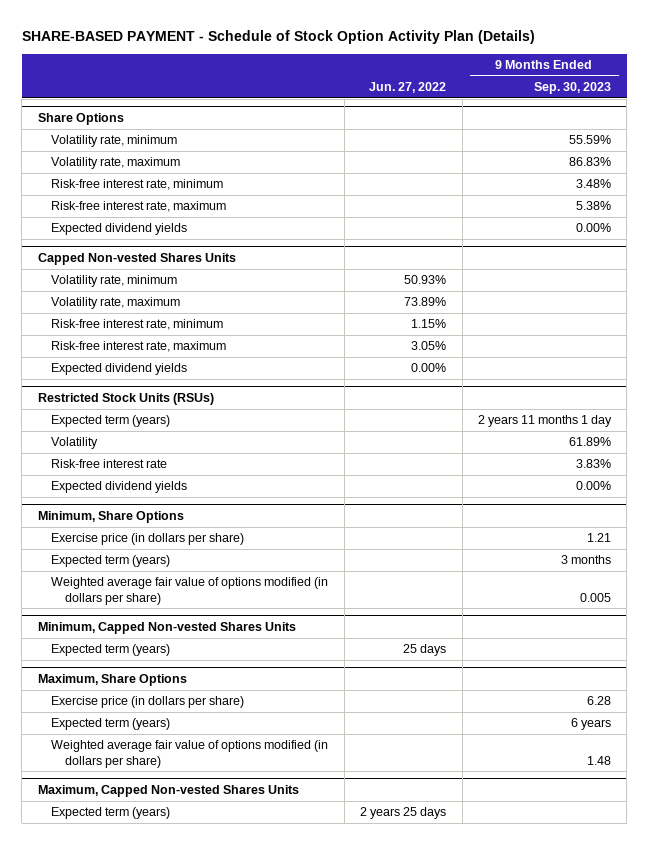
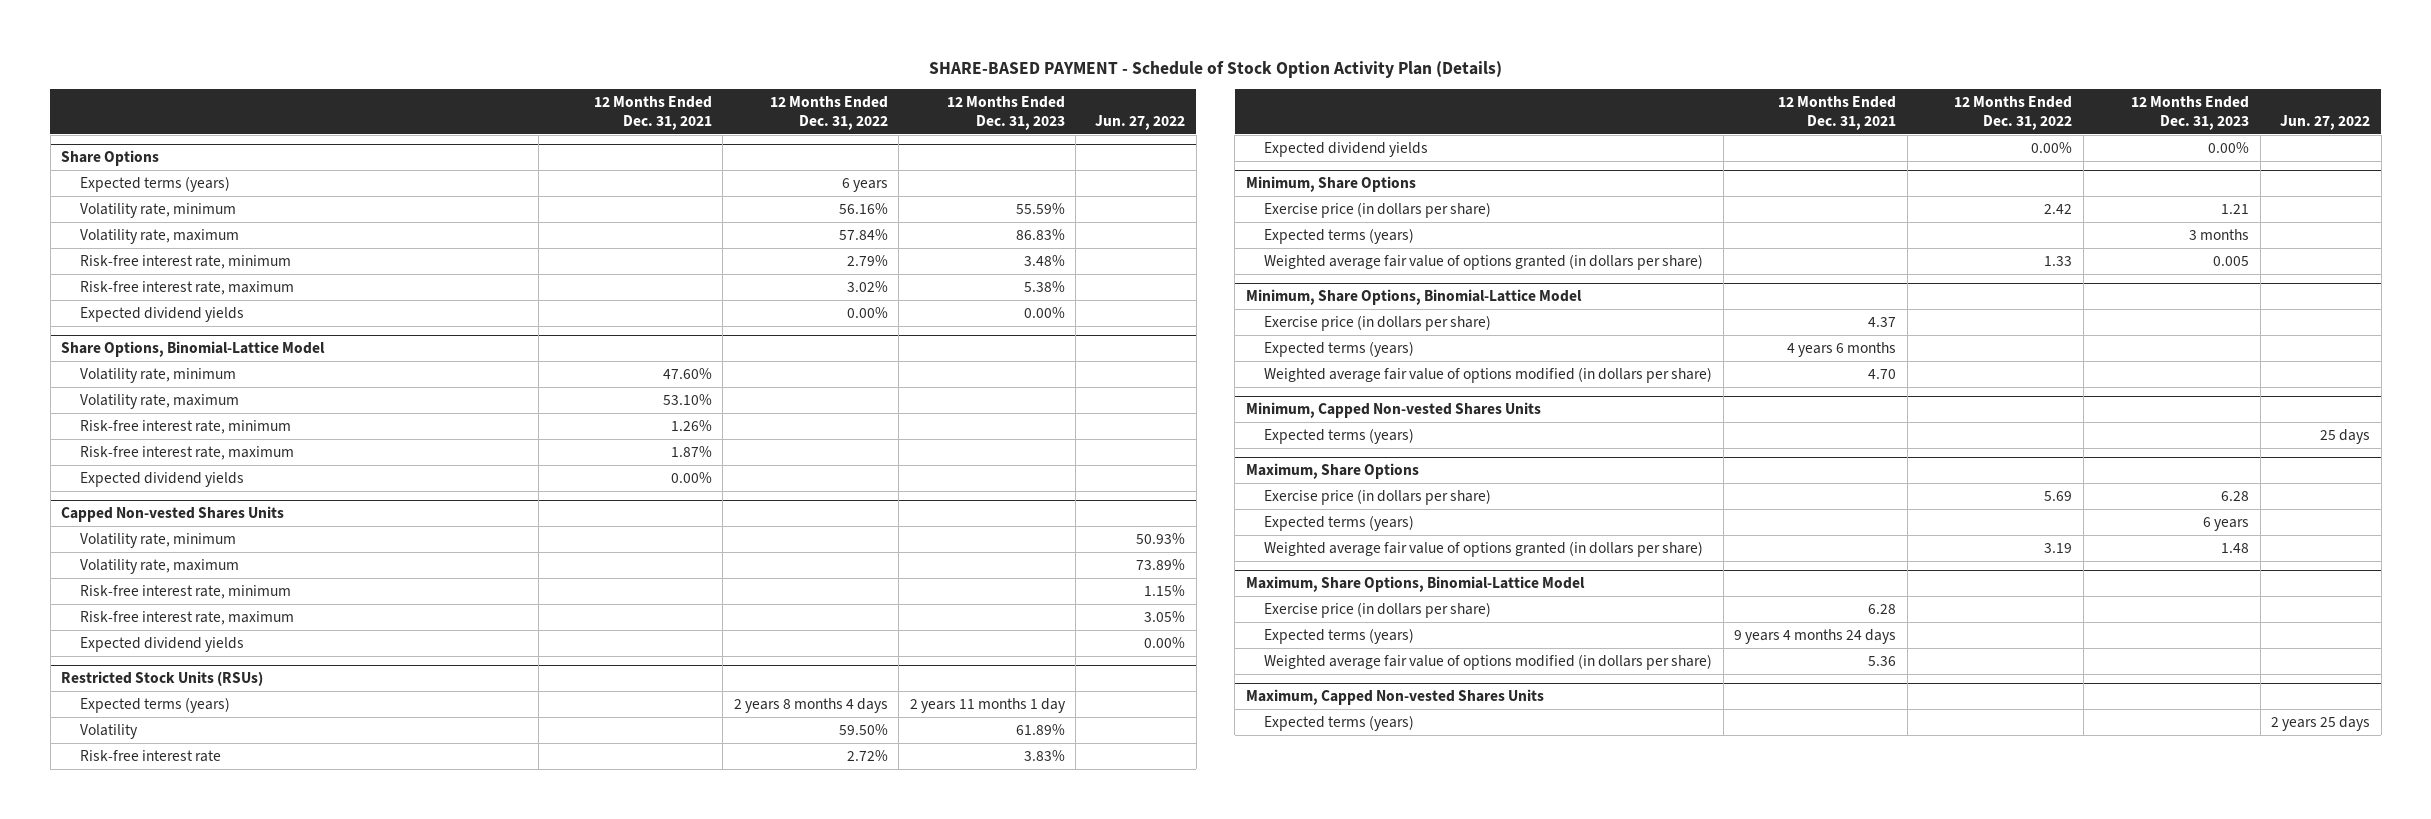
- | Jun. 27, 2022 | 9 Months Ended Sep. 30, 2023
+ | 12 Months Ended Dec. 31, 2021 | 12 Months Ended Dec. 31, 2022 | 12 Months Ended Dec. 31, 2023 | Jun. 27, 2022
@ Share Options
+ Expected terms (years) | | 6 years | |
+ Share Options, Binomial-Lattice Model
+ Volatility rate, minimum | 47.60% | | |
+ Volatility rate, maximum | 53.10% | | |
+ Risk-free interest rate, minimum | 1.26% | | |
+ Risk-free interest rate, maximum | 1.87% | | |
+ Expected dividend yields | 0.00% | | |
@ Restricted Stock Units (RSUs)
- Expected term (years) | | 2 years 11 months 1 day
+ Expected terms (years) | | 2 years 8 months 4 days | 2 years 11 months 1 day |
@ Minimum, Share Options
- Expected term (years) | | 3 months
- Weighted average fair value of options modified (in dollars per share) | | 0.005
+ Expected terms (years) | | | 3 months |
+ Weighted average fair value of options granted (in dollars per share) | | 1.33 | 0.005 |
+ Minimum, Share Options, Binomial-Lattice Model
+ Exercise price (in dollars per share) | 4.37 | | |
+ Expected terms (years) | 4 years 6 months | | |
+ Weighted average fair value of options modified (in dollars per share) | 4.70 | | |
@ Minimum, Capped Non-vested Shares Units
- Expected term (years) | 25 days |
+ Expected terms (years) | | | | 25 days
@ Maximum, Share Options
- Expected term (years) | | 6 years
- Weighted average fair value of options modified (in dollars per share) | | 1.48
+ Expected terms (years) | | | 6 years |
+ Weighted average fair value of options granted (in dollars per share) | | 3.19 | 1.48 |
+ Maximum, Share Options, Binomial-Lattice Model
+ Exercise price (in dollars per share) | 6.28 | | |
+ Expected terms (years) | 9 years 4 months 24 days | | |
+ Weighted average fair value of options modified (in dollars per share) | 5.36 | | |
@ Maximum, Capped Non-vested Shares Units
- Expected term (years) | 2 years 25 days |
+ Expected terms (years) | | | | 2 years 25 days

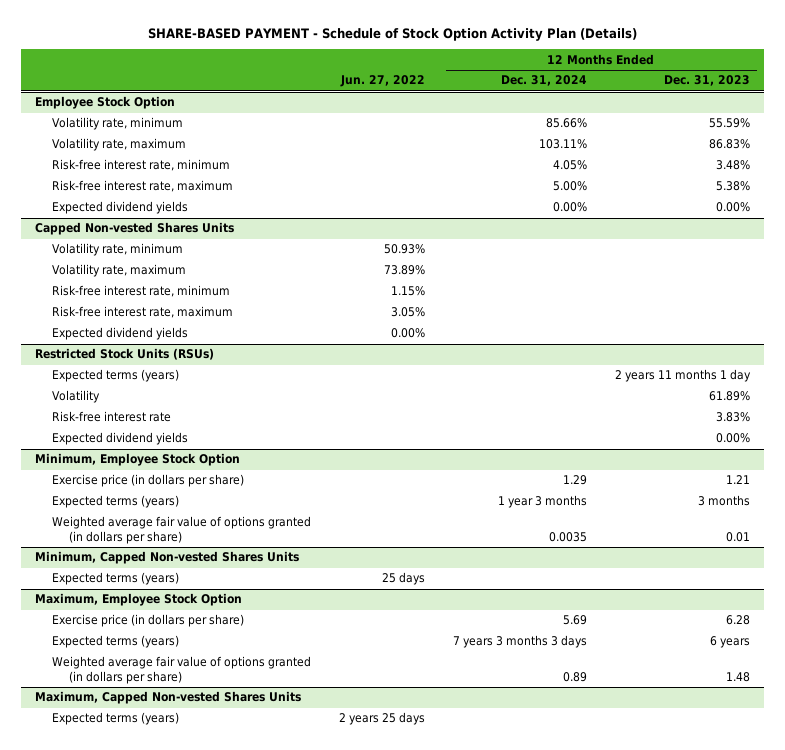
- | 12 Months Ended Dec. 31, 2021 | 12 Months Ended Dec. 31, 2022 | 12 Months Ended Dec. 31, 2023 | Jun. 27, 2022
+ | Jun. 27, 2022 | 12 Months Ended Dec. 31, 2024 | 12 Months Ended Dec. 31, 2023
- Share Options
- Expected terms (years) | | 6 years | |
+ Employee Stock Option
- Share Options, Binomial-Lattice Model
- Volatility rate, minimum | 47.60% | | |
- Volatility rate, maximum | 53.10% | | |
- Risk-free interest rate, minimum | 1.26% | | |
- Risk-free interest rate, maximum | 1.87% | | |
- Expected dividend yields | 0.00% | | |
- Minimum, Share Options
+ Minimum, Employee Stock Option
- Weighted average fair value of options granted (in dollars per share) | | 1.33 | 0.005 |
- Minimum, Share Options, Binomial-Lattice Model
- Exercise price (in dollars per share) | 4.37 | | |
- Expected terms (years) | 4 years 6 months | | |
- Weighted average fair value of options modified (in dollars per share) | 4.70 | | |
+ Weighted average fair value of options granted (in dollars per share) | | 0.0035 | 0.01
- Maximum, Share Options
+ Maximum, Employee Stock Option
- Maximum, Share Options, Binomial-Lattice Model
- Exercise price (in dollars per share) | 6.28 | | |
- Expected terms (years) | 9 years 4 months 24 days | | |
- Weighted average fair value of options modified (in dollars per share) | 5.36 | | |

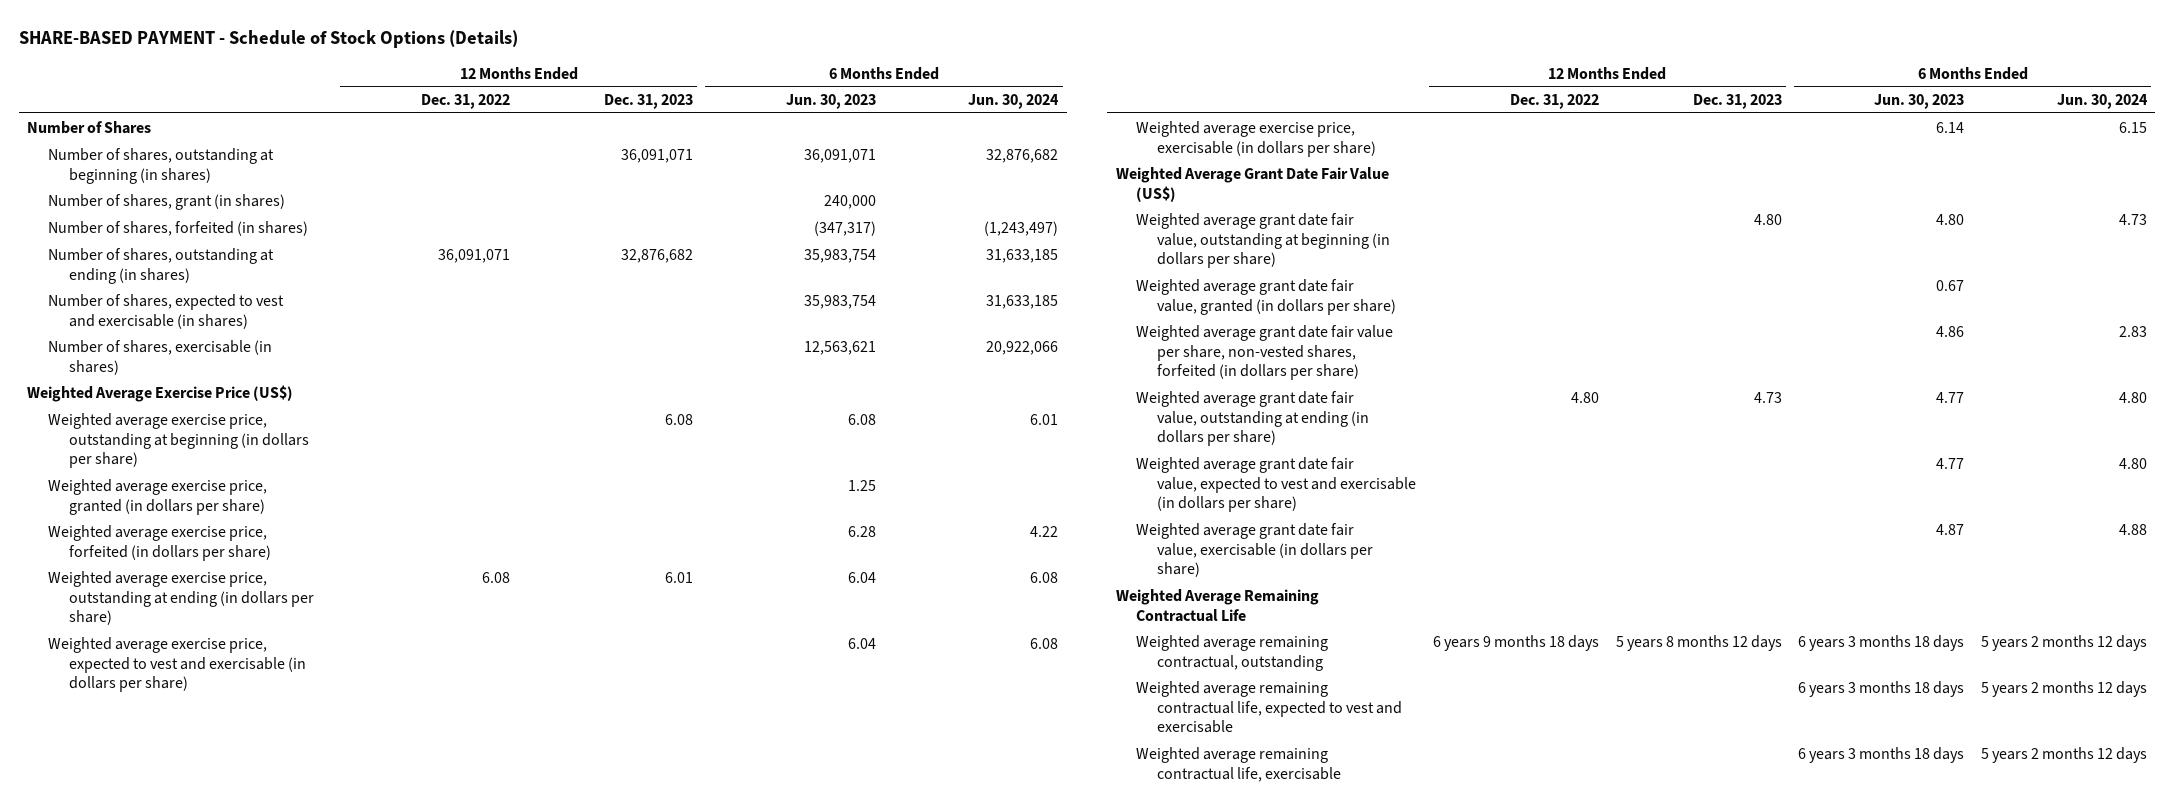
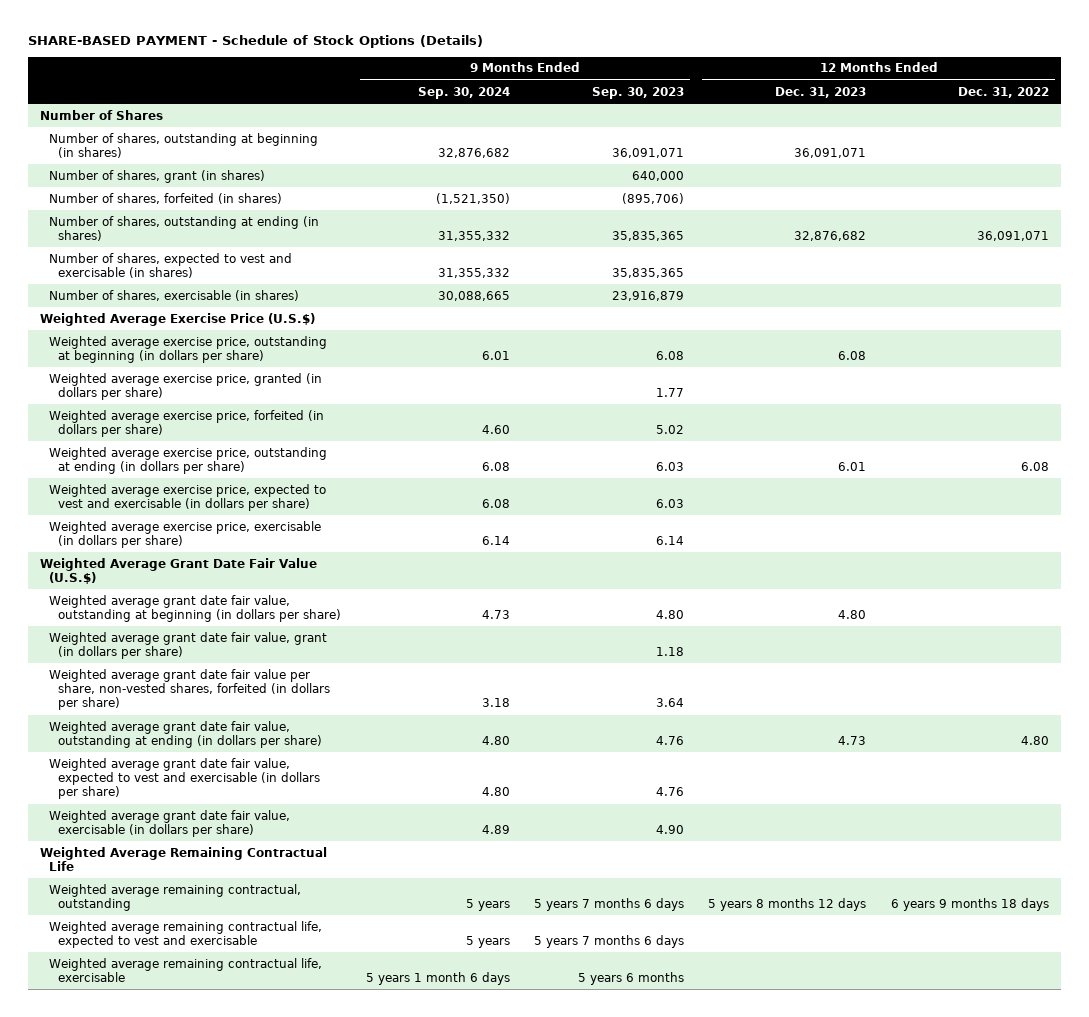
- | 12 Months Ended Dec. 31, 2022 | 12 Months Ended Dec. 31, 2023 | 6 Months Ended Jun. 30, 2023 | 6 Months Ended Jun. 30, 2024
+ | 9 Months Ended Sep. 30, 2024 | 9 Months Ended Sep. 30, 2023 | 12 Months Ended Dec. 31, 2023 | 12 Months Ended Dec. 31, 2022
- Weighted Average Exercise Price (US$)
+ Weighted Average Exercise Price (U.S.$)
- Weighted Average Grant Date Fair Value (US$)
+ Weighted Average Grant Date Fair Value (U.S.$)
- Weighted average grant date fair value, granted (in dollars per share) | | | 0.67 |
+ Weighted average grant date fair value, grant (in dollars per share) | | 1.18 | |

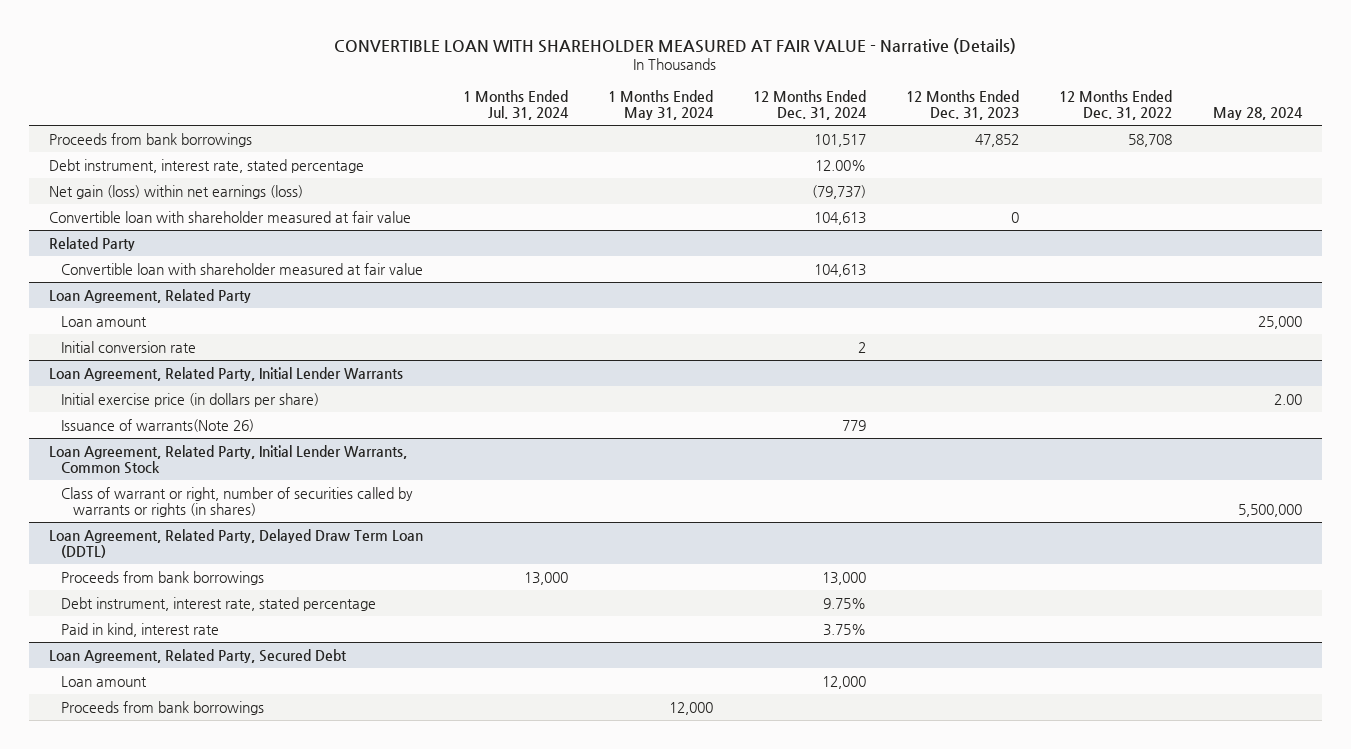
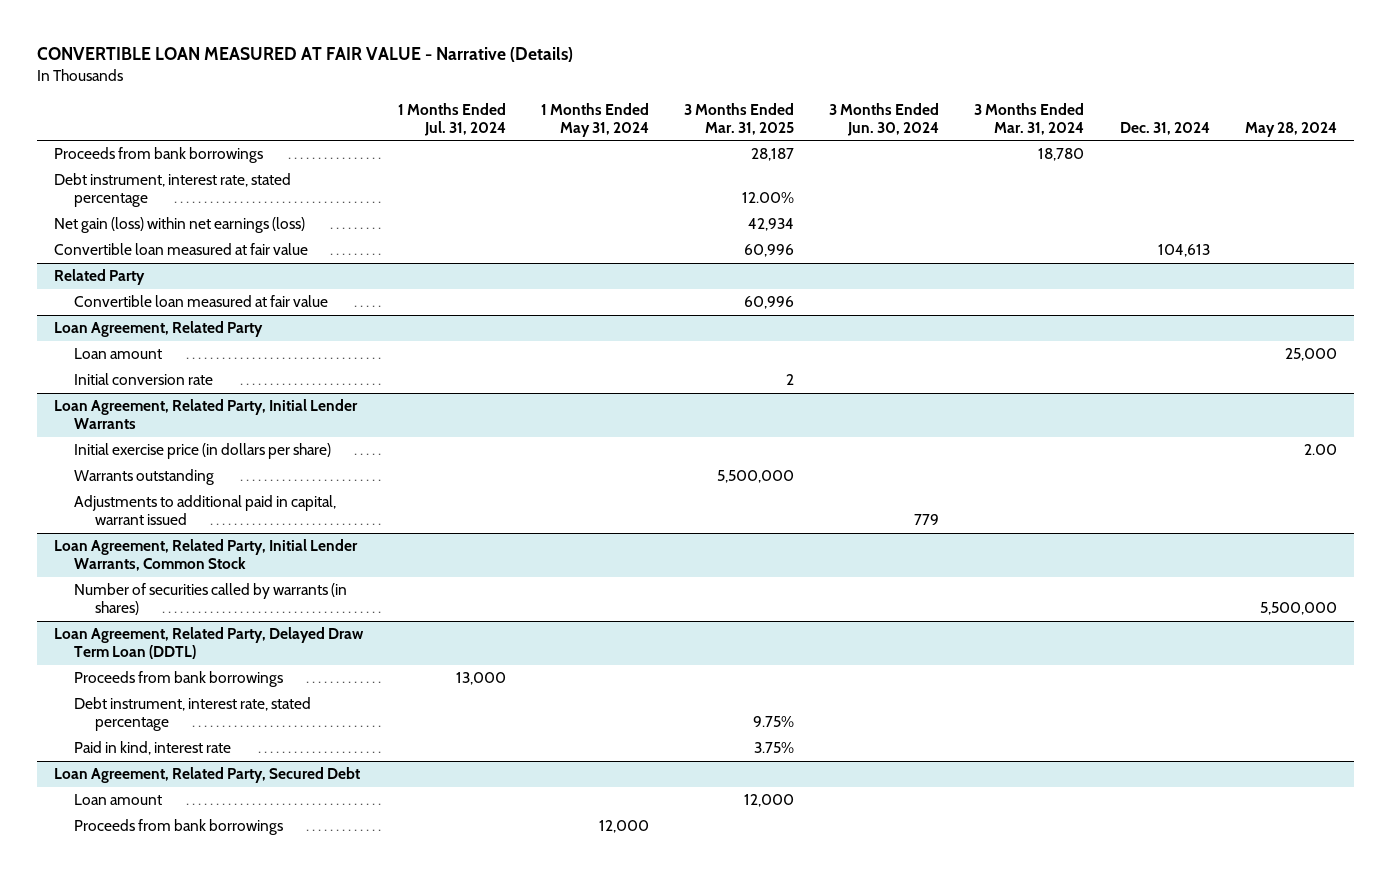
- CONVERTIBLE LOAN WITH SHAREHOLDER MEASURED AT FAIR VALUE - Narrative (Details)
+ CONVERTIBLE LOAN MEASURED AT FAIR VALUE - Narrative (Details)
- | 1 Months Ended Jul. 31, 2024 | 1 Months Ended May 31, 2024 | 12 Months Ended Dec. 31, 2024 | 12 Months Ended Dec. 31, 2023 | 12 Months Ended Dec. 31, 2022 | May 28, 2024
+ | 1 Months Ended Jul. 31, 2024 | 1 Months Ended May 31, 2024 | 3 Months Ended Mar. 31, 2025 | 3 Months Ended Jun. 30, 2024 | 3 Months Ended Mar. 31, 2024 | Dec. 31, 2024 | May 28, 2024
- Convertible loan with shareholder measured at fair value | | | 104,613 | 0 | |
+ Convertible loan measured at fair value | | | 60,996 | | | 104,613 |
@ Related Party
- Convertible loan with shareholder measured at fair value | | | 104,613 | | |
+ Convertible loan measured at fair value | | | 60,996 | | | |
@ Loan Agreement, Related Party, Initial Lender Warrants
- Issuance of warrants(Note 26) | | | 779 | | |
+ Warrants outstanding | | | 5,500,000 | | | |
+ Adjustments to additional paid in capital, warrant issued | | | | 779 | | |
@ Loan Agreement, Related Party, Initial Lender Warrants, Common Stock
- Class of warrant or right, number of securities called by warrants or rights (in shares) | | | | | | 5,500,000
+ Number of securities called by warrants (in shares) | | | | | | | 5,500,000

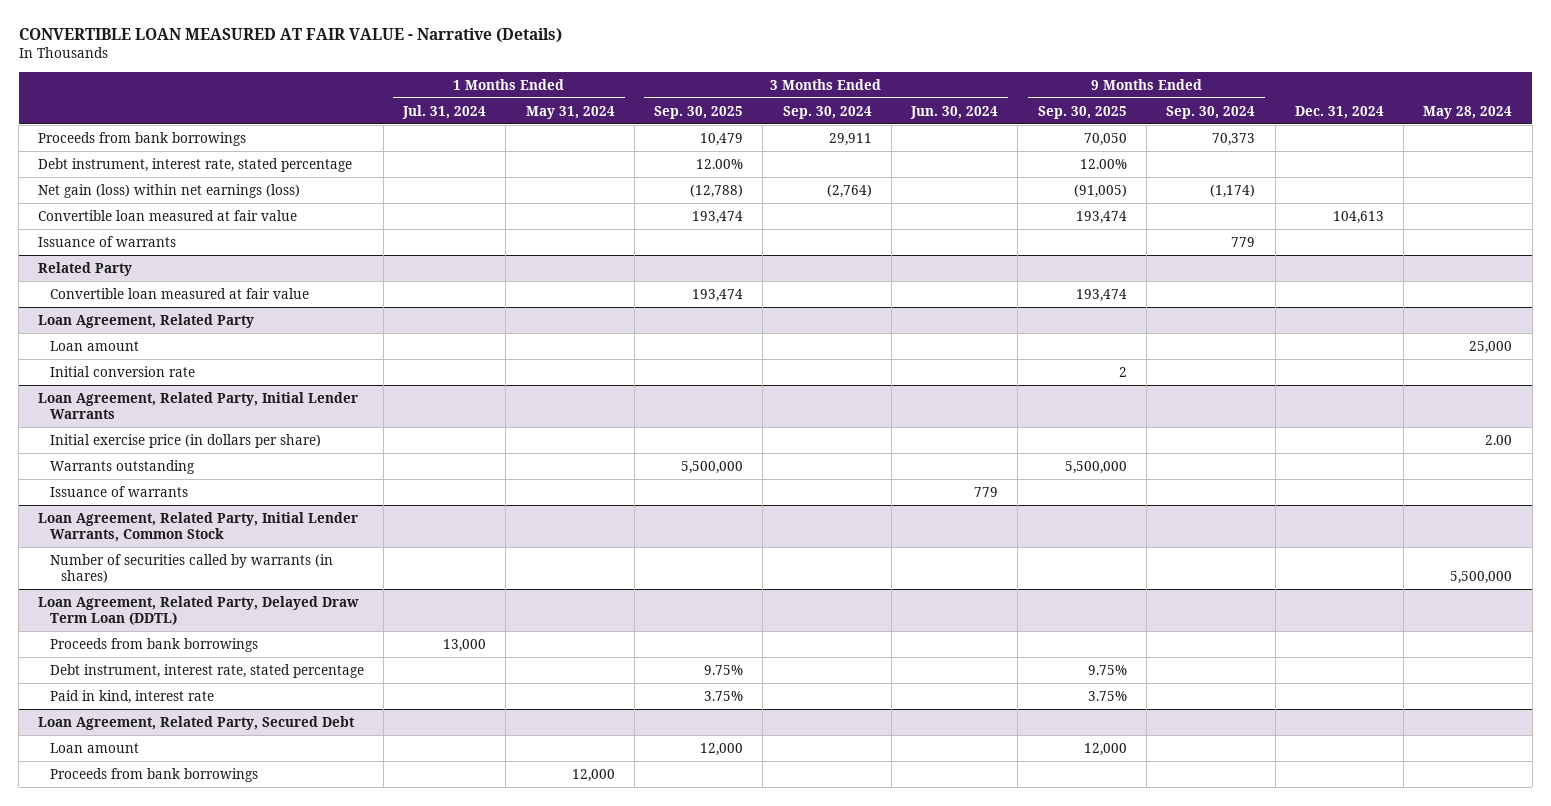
- | 1 Months Ended Jul. 31, 2024 | 1 Months Ended May 31, 2024 | 3 Months Ended Mar. 31, 2025 | 3 Months Ended Jun. 30, 2024 | 3 Months Ended Mar. 31, 2024 | Dec. 31, 2024 | May 28, 2024
+ | 1 Months Ended Jul. 31, 2024 | 1 Months Ended May 31, 2024 | 3 Months Ended Sep. 30, 2025 | 3 Months Ended Sep. 30, 2024 | 3 Months Ended Jun. 30, 2024 | 9 Months Ended Sep. 30, 2025 | 9 Months Ended Sep. 30, 2024 | Dec. 31, 2024 | May 28, 2024
+ Issuance of warrants | | | | | | | 779 | |
@ Loan Agreement, Related Party, Initial Lender Warrants
- Adjustments to additional paid in capital, warrant issued | | | | 779 | | |
+ Issuance of warrants | | | | | 779 | | | |

